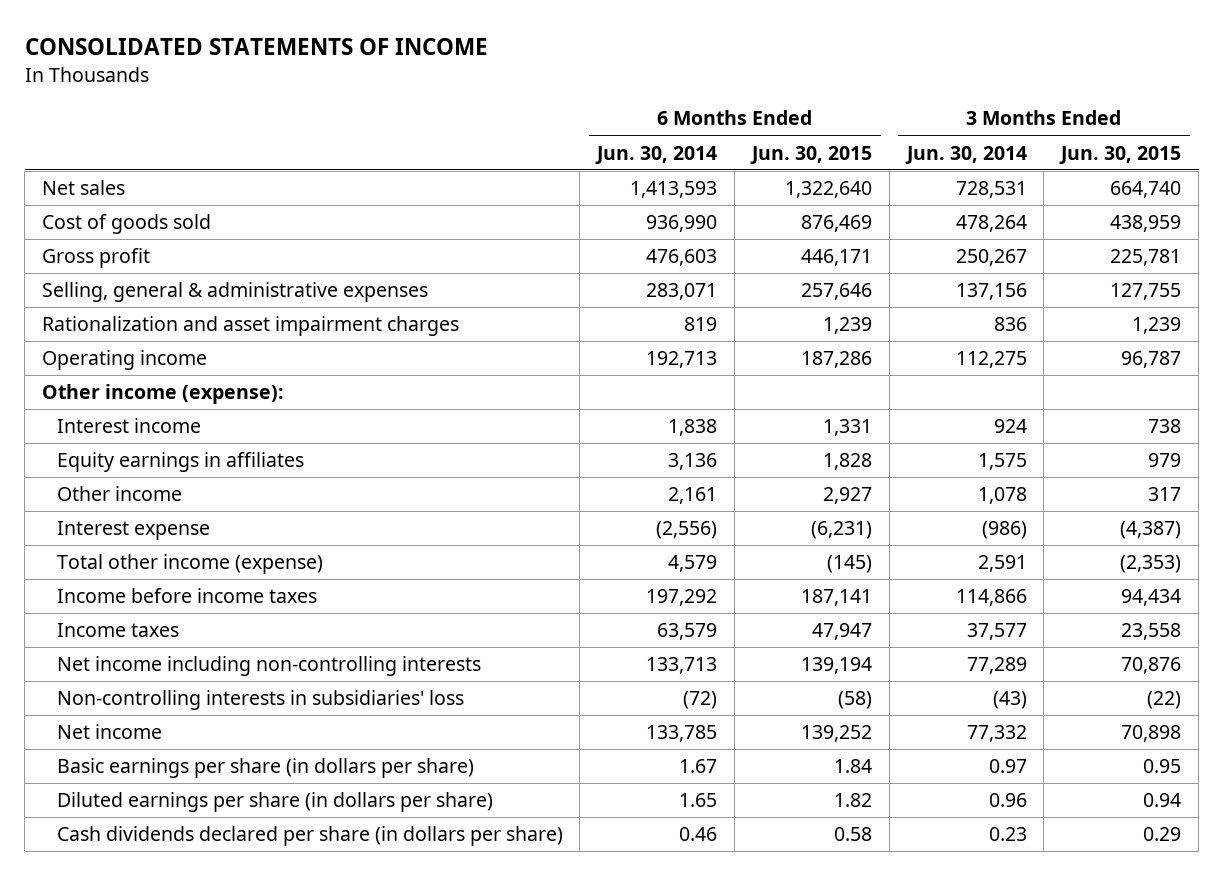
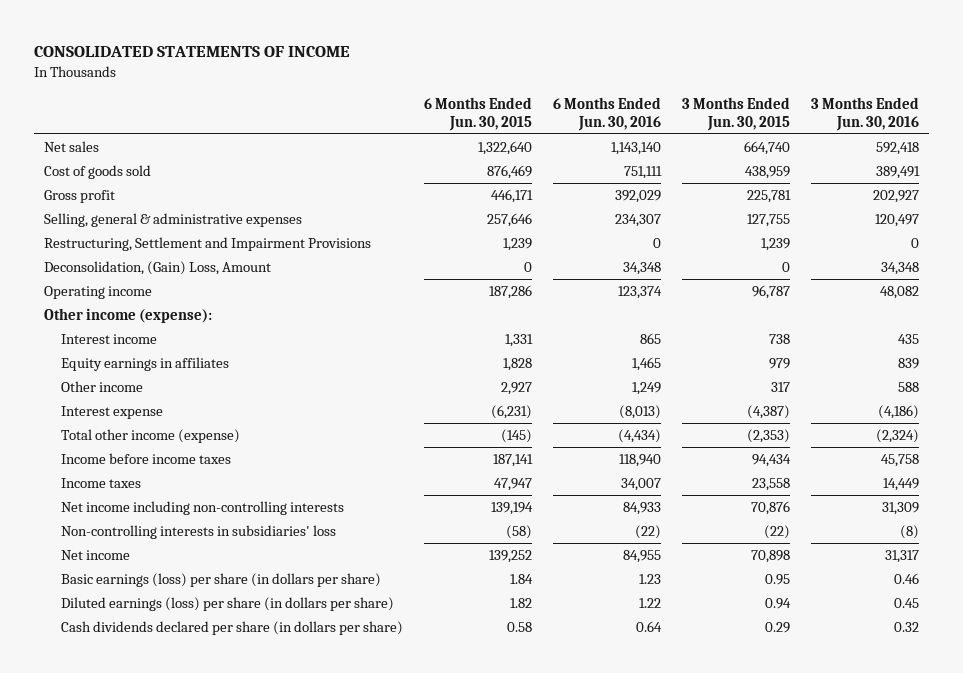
- | 6 Months Ended Jun. 30, 2014 | 6 Months Ended Jun. 30, 2015 | 3 Months Ended Jun. 30, 2014 | 3 Months Ended Jun. 30, 2015
+ | 6 Months Ended Jun. 30, 2015 | 6 Months Ended Jun. 30, 2016 | 3 Months Ended Jun. 30, 2015 | 3 Months Ended Jun. 30, 2016
- Rationalization and asset impairment charges | 819 | 1,239 | 836 | 1,239
+ Restructuring, Settlement and Impairment Provisions | 1,239 | 0 | 1,239 | 0
+ Deconsolidation, (Gain) Loss, Amount | 0 | 34,348 | 0 | 34,348
- Basic earnings per share (in dollars per share) | 1.67 | 1.84 | 0.97 | 0.95
- Diluted earnings per share (in dollars per share) | 1.65 | 1.82 | 0.96 | 0.94
+ Basic earnings (loss) per share (in dollars per share) | 1.84 | 1.23 | 0.95 | 0.46
+ Diluted earnings (loss) per share (in dollars per share) | 1.82 | 1.22 | 0.94 | 0.45

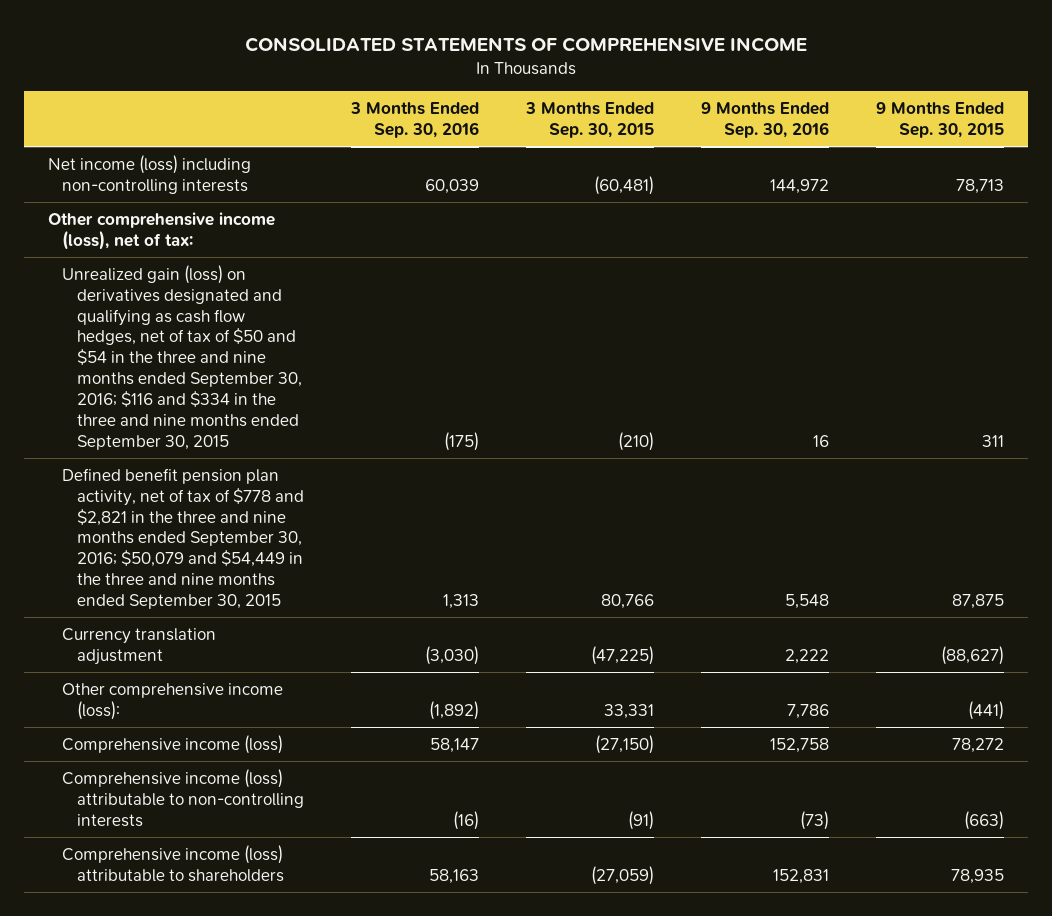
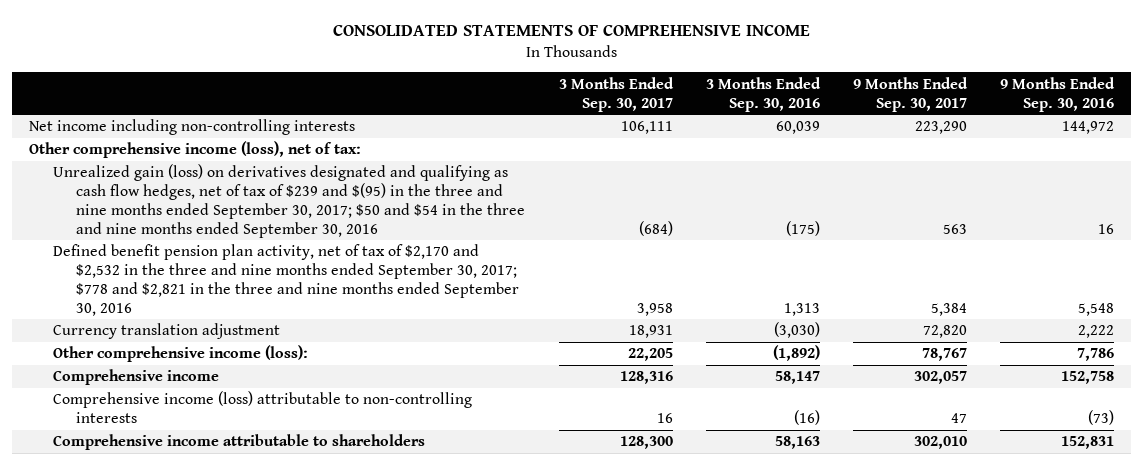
- | 3 Months Ended Sep. 30, 2016 | 3 Months Ended Sep. 30, 2015 | 9 Months Ended Sep. 30, 2016 | 9 Months Ended Sep. 30, 2015
+ | 3 Months Ended Sep. 30, 2017 | 3 Months Ended Sep. 30, 2016 | 9 Months Ended Sep. 30, 2017 | 9 Months Ended Sep. 30, 2016
- Net income (loss) including non-controlling interests | 60,039 | (60,481) | 144,972 | 78,713
+ Net income including non-controlling interests | 106,111 | 60,039 | 223,290 | 144,972
- Unrealized gain (loss) on derivatives designated and qualifying as cash flow hedges, net of tax of $50 and $54 in the three and nine months ended September 30, 2016; $116 and $334 in the three and nine months ended September 30, 2015 | (175) | (210) | 16 | 311
- Defined benefit pension plan activity, net of tax of $778 and $2,821 in the three and nine months ended September 30, 2016; $50,079 and $54,449 in the three and nine months ended September 30, 2015 | 1,313 | 80,766 | 5,548 | 87,875
+ Unrealized gain (loss) on derivatives designated and qualifying as cash flow hedges, net of tax of $239 and $(95) in the three and nine months ended September 30, 2017; $50 and $54 in the three and nine months ended September 30, 2016 | (684) | (175) | 563 | 16
+ Defined benefit pension plan activity, net of tax of $2,170 and $2,532 in the three and nine months ended September 30, 2017; $778 and $2,821 in the three and nine months ended September 30, 2016 | 3,958 | 1,313 | 5,384 | 5,548
- Comprehensive income (loss) | 58,147 | (27,150) | 152,758 | 78,272
+ Comprehensive income | 128,316 | 58,147 | 302,057 | 152,758
- Comprehensive income (loss) attributable to shareholders | 58,163 | (27,059) | 152,831 | 78,935
+ Comprehensive income attributable to shareholders | 128,300 | 58,163 | 302,010 | 152,831

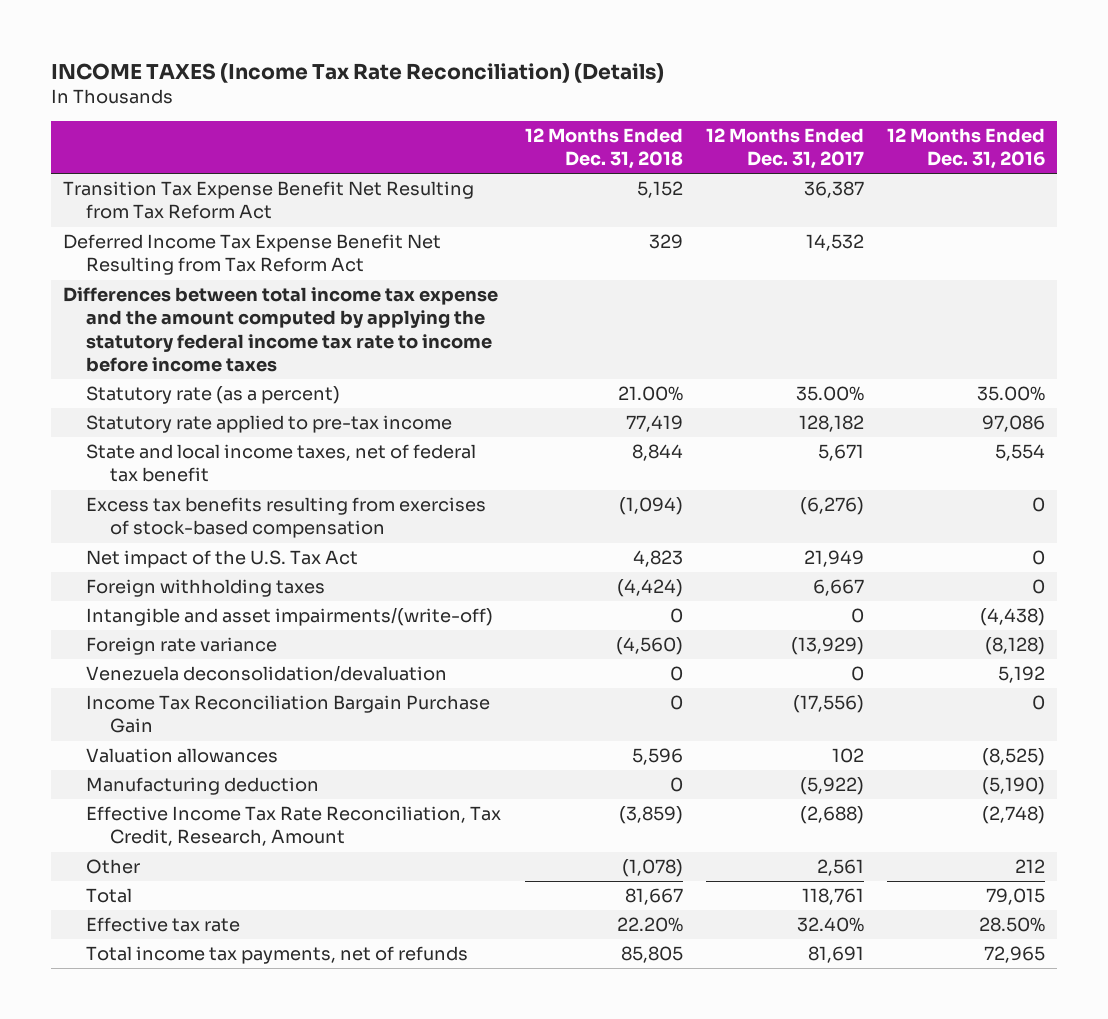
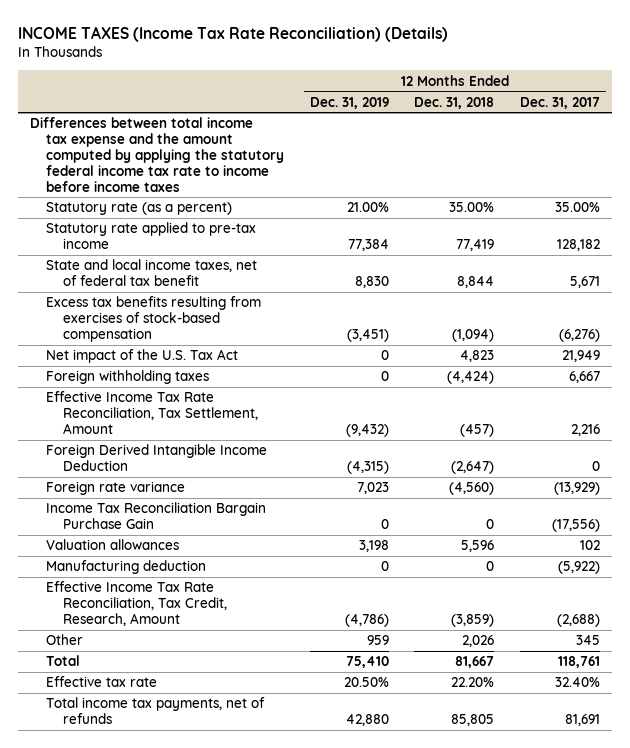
- | 12 Months Ended Dec. 31, 2018 | 12 Months Ended Dec. 31, 2017 | 12 Months Ended Dec. 31, 2016
+ | 12 Months Ended Dec. 31, 2019 | 12 Months Ended Dec. 31, 2018 | 12 Months Ended Dec. 31, 2017
- Transition Tax Expense Benefit Net Resulting from Tax Reform Act | 5,152 | 36,387 |
- Deferred Income Tax Expense Benefit Net Resulting from Tax Reform Act | 329 | 14,532 |
- Statutory rate (as a percent) | 21.00% | 35.00% | 35.00%
+ Statutory rate (as a percent) | 21.00% | 35.00% | 35.00%
- Intangible and asset impairments/(write-off) | 0 | 0 | (4,438)
+ Effective Income Tax Rate Reconciliation, Tax Settlement, Amount | (9,432) | (457) | 2,216
+ Foreign Derived Intangible Income Deduction | (4,315) | (2,647) | 0
- Venezuela deconsolidation/devaluation | 0 | 0 | 5,192
- Other | (1,078) | 2,561 | 212
+ Other | 959 | 2,026 | 345

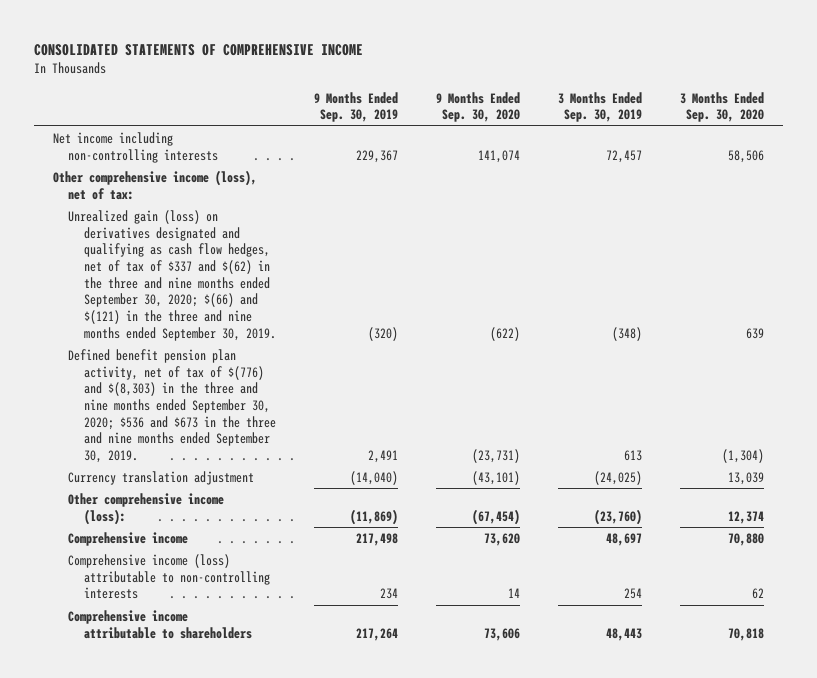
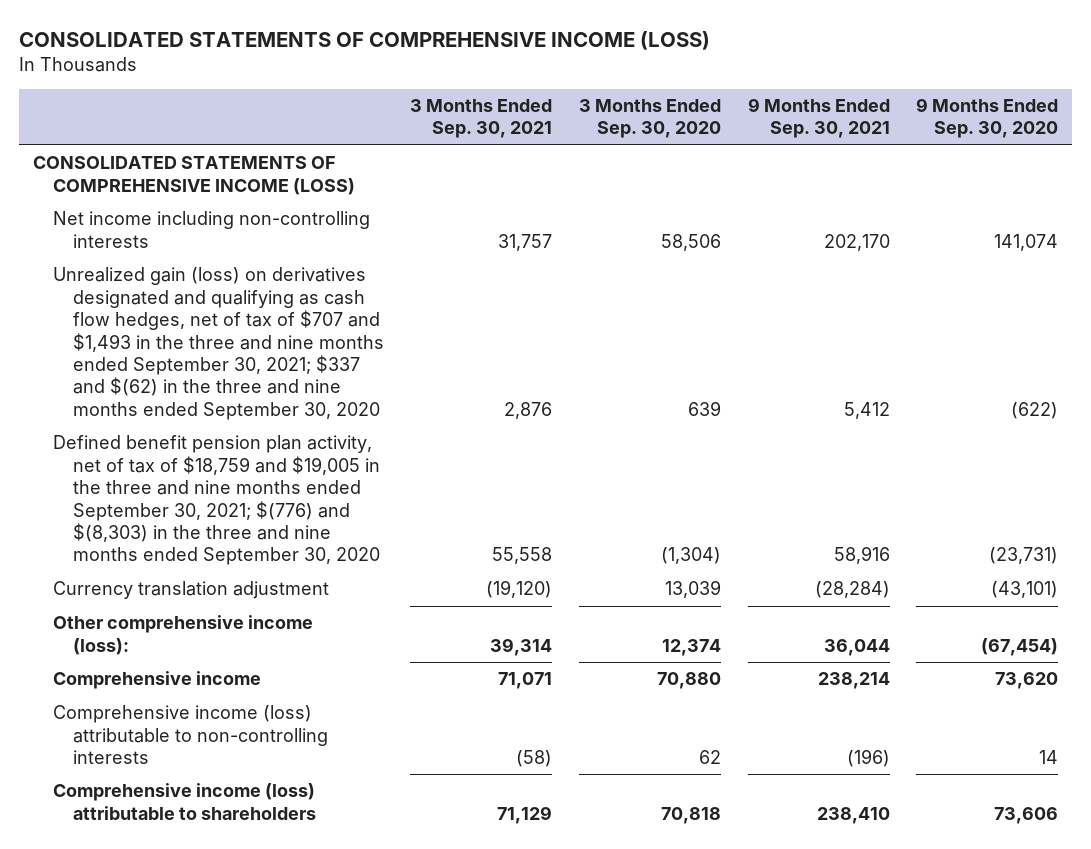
- CONSOLIDATED STATEMENTS OF COMPREHENSIVE INCOME
+ CONSOLIDATED STATEMENTS OF COMPREHENSIVE INCOME (LOSS)
- | 9 Months Ended Sep. 30, 2019 | 9 Months Ended Sep. 30, 2020 | 3 Months Ended Sep. 30, 2019 | 3 Months Ended Sep. 30, 2020
+ | 3 Months Ended Sep. 30, 2021 | 3 Months Ended Sep. 30, 2020 | 9 Months Ended Sep. 30, 2021 | 9 Months Ended Sep. 30, 2020
+ CONSOLIDATED STATEMENTS OF COMPREHENSIVE INCOME (LOSS)
- Other comprehensive income (loss), net of tax:
- Unrealized gain (loss) on derivatives designated and qualifying as cash flow hedges, net of tax of $337 and $(62) in the three and nine months ended September 30, 2020; $(66) and $(121) in the three and nine months ended September 30, 2019. | (320) | (622) | (348) | 639
- Defined benefit pension plan activity, net of tax of $(776) and $(8,303) in the three and nine months ended September 30, 2020; $536 and $673 in the three and nine months ended September 30, 2019. | 2,491 | (23,731) | 613 | (1,304)
+ Unrealized gain (loss) on derivatives designated and qualifying as cash flow hedges, net of tax of $707 and $1,493 in the three and nine months ended September 30, 2021; $337 and $(62) in the three and nine months ended September 30, 2020 | 2,876 | 639 | 5,412 | (622)
+ Defined benefit pension plan activity, net of tax of $18,759 and $19,005 in the three and nine months ended September 30, 2021; $(776) and $(8,303) in the three and nine months ended September 30, 2020 | 55,558 | (1,304) | 58,916 | (23,731)
- Comprehensive income attributable to shareholders | 217,264 | 73,606 | 48,443 | 70,818
+ Comprehensive income (loss) attributable to shareholders | 71,129 | 70,818 | 238,410 | 73,606

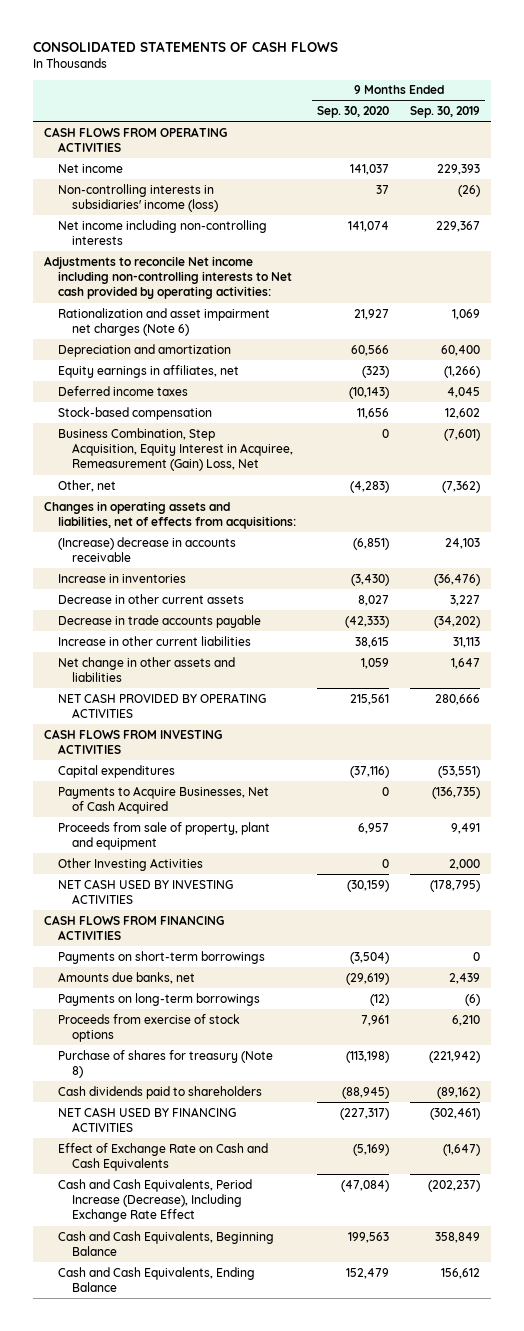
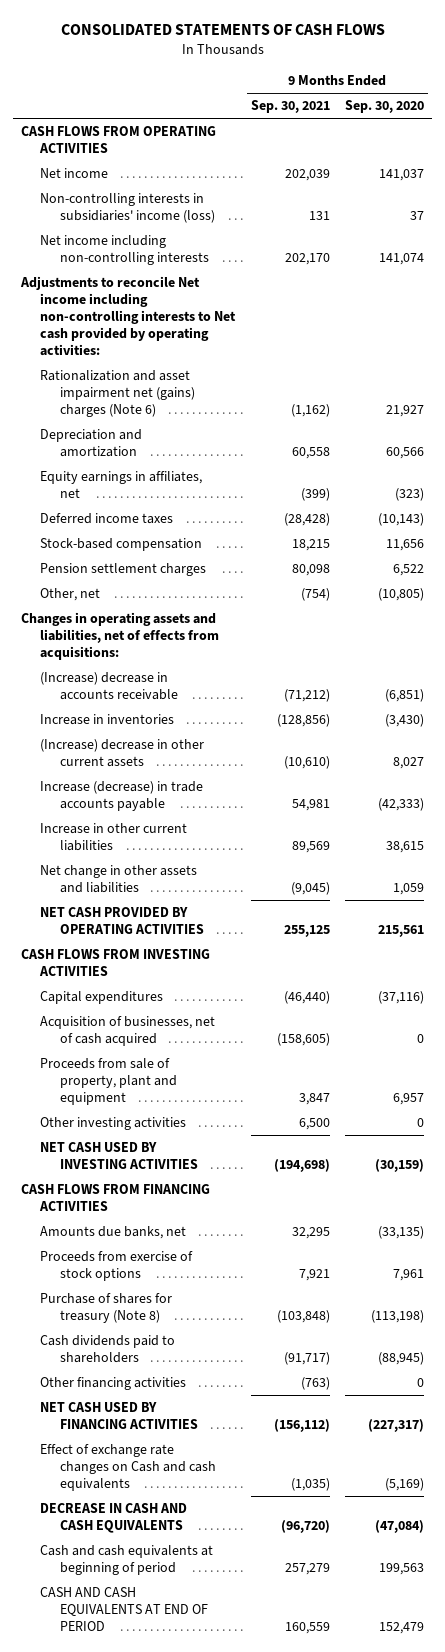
- | 9 Months Ended Sep. 30, 2020 | 9 Months Ended Sep. 30, 2019
+ | 9 Months Ended Sep. 30, 2021 | 9 Months Ended Sep. 30, 2020
- Rationalization and asset impairment net charges (Note 6) | 21,927 | 1,069
+ Rationalization and asset impairment net (gains) charges (Note 6) | (1,162) | 21,927
- Business Combination, Step Acquisition, Equity Interest in Acquiree, Remeasurement (Gain) Loss, Net | 0 | (7,601)
- Other, net | (4,283) | (7,362)
+ Pension settlement charges | 80,098 | 6,522
+ Other, net | (754) | (10,805)
- Decrease in other current assets | 8,027 | 3,227
- Decrease in trade accounts payable | (42,333) | (34,202)
+ (Increase) decrease in other current assets | (10,610) | 8,027
+ Increase (decrease) in trade accounts payable | 54,981 | (42,333)
- Payments to Acquire Businesses, Net of Cash Acquired | 0 | (136,735)
+ Acquisition of businesses, net of cash acquired | (158,605) | 0
- Other Investing Activities | 0 | 2,000
+ Other investing activities | 6,500 | 0
- Payments on short-term borrowings | (3,504) | 0
- Amounts due banks, net | (29,619) | 2,439
- Payments on long-term borrowings | (12) | (6)
+ Amounts due banks, net | 32,295 | (33,135)
+ Other financing activities | (763) | 0
- Effect of Exchange Rate on Cash and Cash Equivalents | (5,169) | (1,647)
- Cash and Cash Equivalents, Period Increase (Decrease), Including Exchange Rate Effect | (47,084) | (202,237)
- Cash and Cash Equivalents, Beginning Balance | 199,563 | 358,849
- Cash and Cash Equivalents, Ending Balance | 152,479 | 156,612
+ Effect of exchange rate changes on Cash and cash equivalents | (1,035) | (5,169)
+ DECREASE IN CASH AND CASH EQUIVALENTS | (96,720) | (47,084)
+ Cash and cash equivalents at beginning of period | 257,279 | 199,563
+ CASH AND CASH EQUIVALENTS AT END OF PERIOD | 160,559 | 152,479

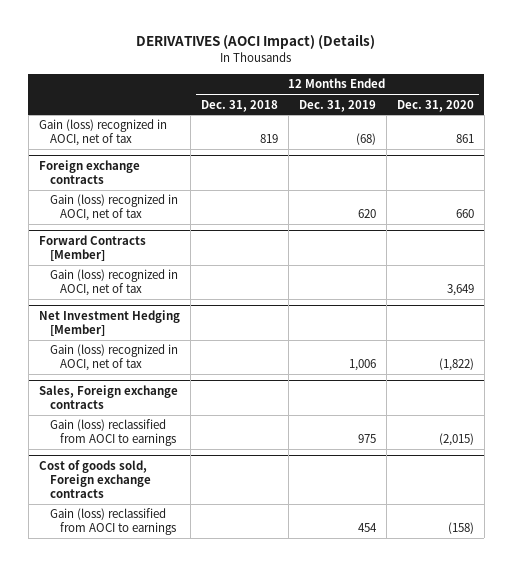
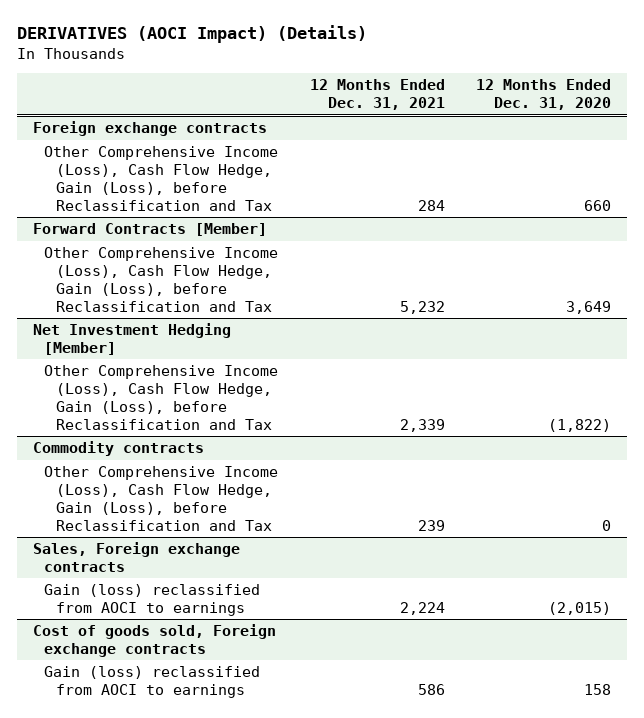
- | 12 Months Ended Dec. 31, 2018 | 12 Months Ended Dec. 31, 2019 | 12 Months Ended Dec. 31, 2020
+ | 12 Months Ended Dec. 31, 2021 | 12 Months Ended Dec. 31, 2020
- Gain (loss) recognized in AOCI, net of tax | 819 | (68) | 861
@ Foreign exchange contracts
- Gain (loss) recognized in AOCI, net of tax | | 620 | 660
+ Other Comprehensive Income (Loss), Cash Flow Hedge, Gain (Loss), before Reclassification and Tax | 284 | 660
@ Forward Contracts [Member]
- Gain (loss) recognized in AOCI, net of tax | | | 3,649
+ Other Comprehensive Income (Loss), Cash Flow Hedge, Gain (Loss), before Reclassification and Tax | 5,232 | 3,649
@ Net Investment Hedging [Member]
- Gain (loss) recognized in AOCI, net of tax | | 1,006 | (1,822)
+ Other Comprehensive Income (Loss), Cash Flow Hedge, Gain (Loss), before Reclassification and Tax | 2,339 | (1,822)
+ Commodity contracts
+ Other Comprehensive Income (Loss), Cash Flow Hedge, Gain (Loss), before Reclassification and Tax | 239 | 0
@ Cost of goods sold, Foreign exchange contracts
- Gain (loss) reclassified from AOCI to earnings | | 454 | (158)
+ Gain (loss) reclassified from AOCI to earnings | 586 | 158

